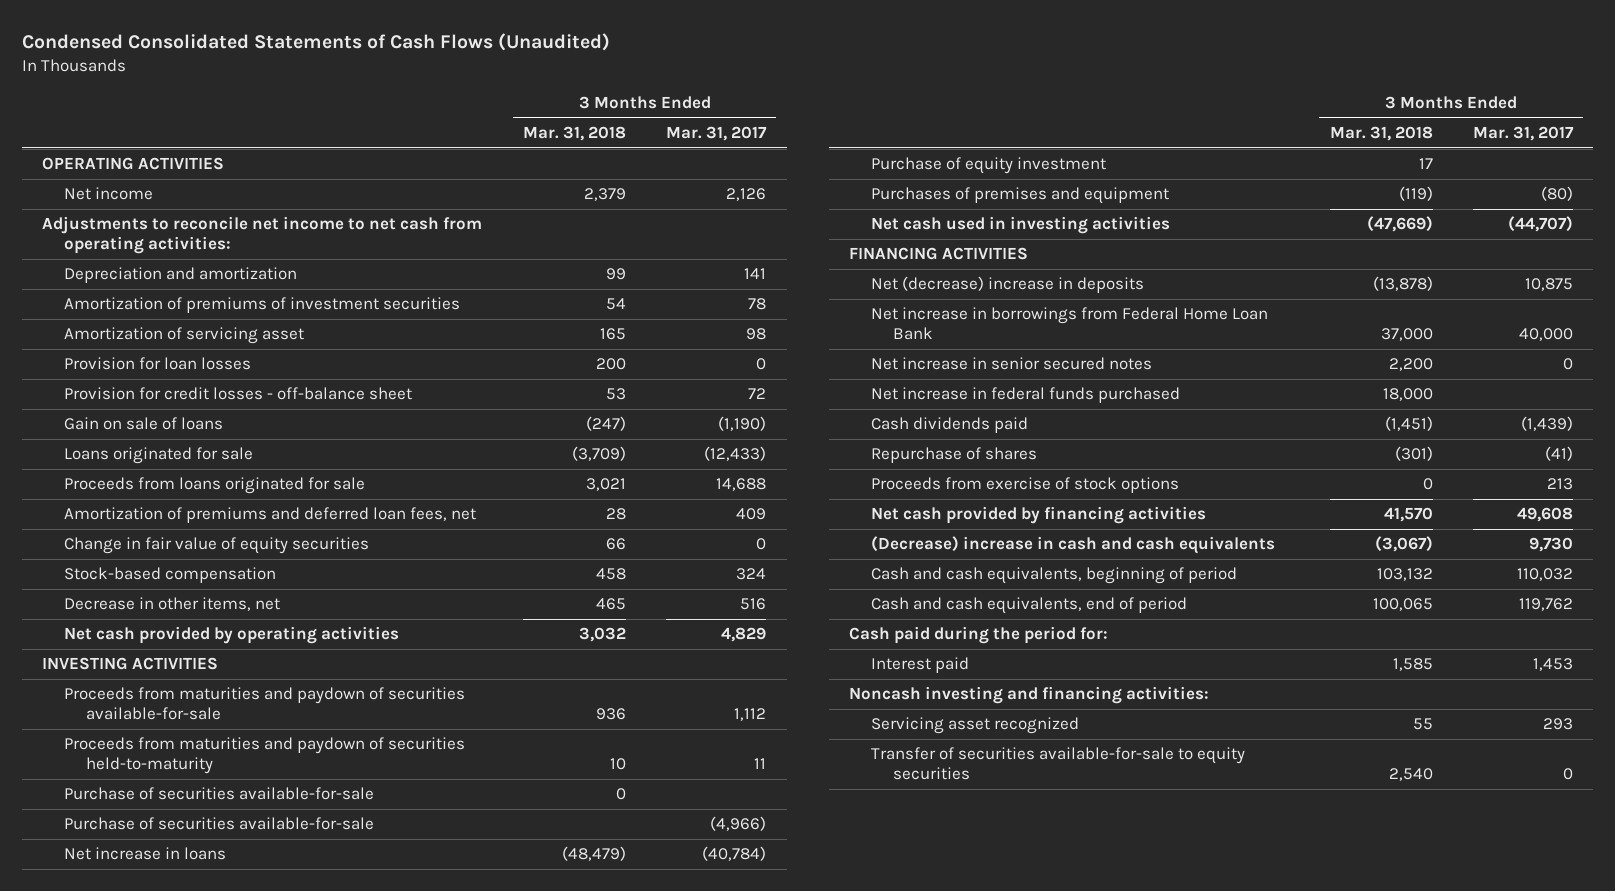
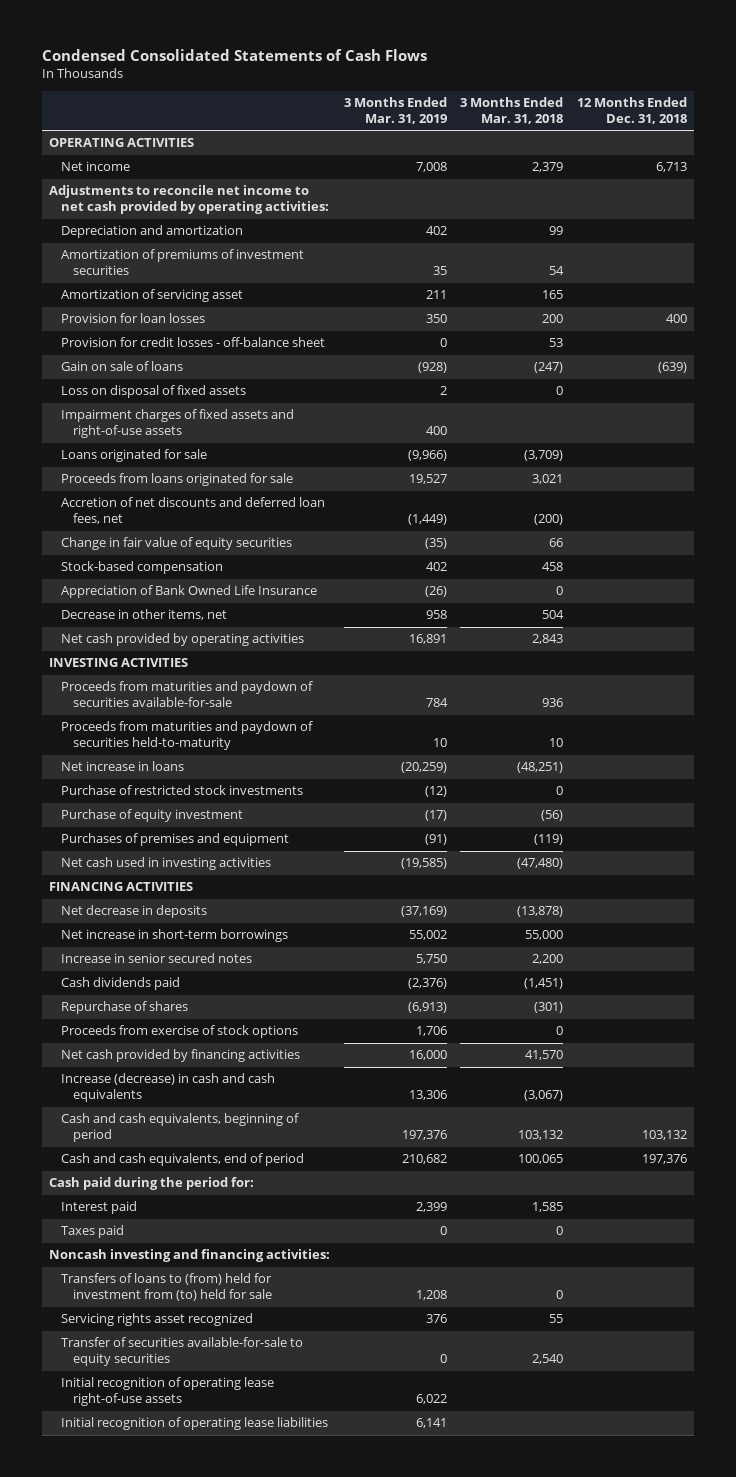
- Condensed Consolidated Statements of Cash Flows (Unaudited)
+ Condensed Consolidated Statements of Cash Flows
- | 3 Months Ended Mar. 31, 2018 | 3 Months Ended Mar. 31, 2017
+ | 3 Months Ended Mar. 31, 2019 | 3 Months Ended Mar. 31, 2018 | 12 Months Ended Dec. 31, 2018
- Adjustments to reconcile net income to net cash from operating activities:
+ Adjustments to reconcile net income to net cash provided by operating activities:
+ Loss on disposal of fixed assets | 2 | 0 |
+ Impairment charges of fixed assets and right-of-use assets | 400 | |
- Amortization of premiums and deferred loan fees, net | 28 | 409
+ Accretion of net discounts and deferred loan fees, net | (1,449) | (200) |
- Decrease in other items, net | 465 | 516
- Net cash provided by operating activities | 3,032 | 4,829
+ Appreciation of Bank Owned Life Insurance | (26) | 0 |
+ Decrease in other items, net | 958 | 504 |
+ Net cash provided by operating activities | 16,891 | 2,843 |
- Purchase of securities available-for-sale | 0 |
- Purchase of securities available-for-sale | | (4,966)
- Net increase in loans | (48,479) | (40,784)
- Purchase of equity investment | 17 |
+ Net increase in loans | (20,259) | (48,251) |
+ Purchase of restricted stock investments | (12) | 0 |
+ Purchase of equity investment | (17) | (56) |
- Net cash used in investing activities | (47,669) | (44,707)
+ Net cash used in investing activities | (19,585) | (47,480) |
- Net (decrease) increase in deposits | (13,878) | 10,875
- Net increase in borrowings from Federal Home Loan Bank | 37,000 | 40,000
- Net increase in senior secured notes | 2,200 | 0
- Net increase in federal funds purchased | 18,000 |
+ Net decrease in deposits | (37,169) | (13,878) |
+ Net increase in short-term borrowings | 55,002 | 55,000 |
+ Increase in senior secured notes | 5,750 | 2,200 |
- (Decrease) increase in cash and cash equivalents | (3,067) | 9,730
+ Increase (decrease) in cash and cash equivalents | 13,306 | (3,067) |
+ Taxes paid | 0 | 0 |
- Servicing asset recognized | 55 | 293
+ Transfers of loans to (from) held for investment from (to) held for sale | 1,208 | 0 |
+ Servicing rights asset recognized | 376 | 55 |
+ Initial recognition of operating lease right-of-use assets | 6,022 | |
+ Initial recognition of operating lease liabilities | 6,141 | |

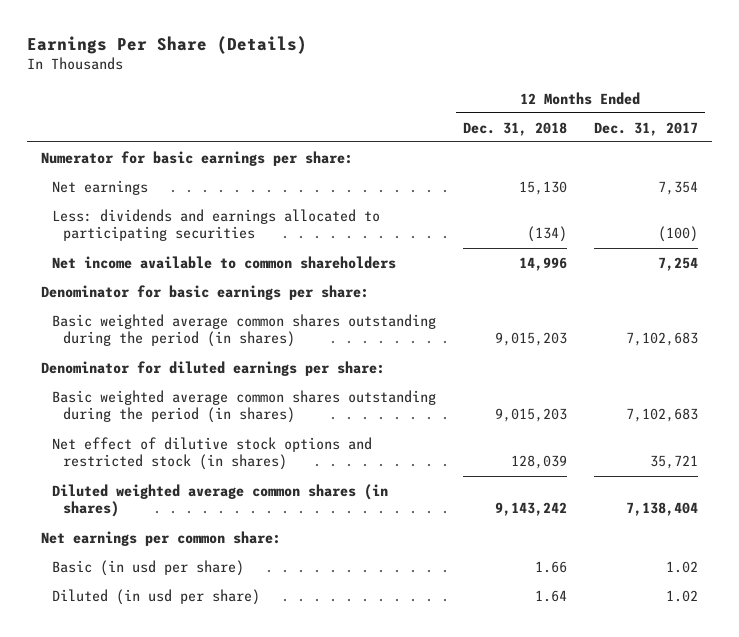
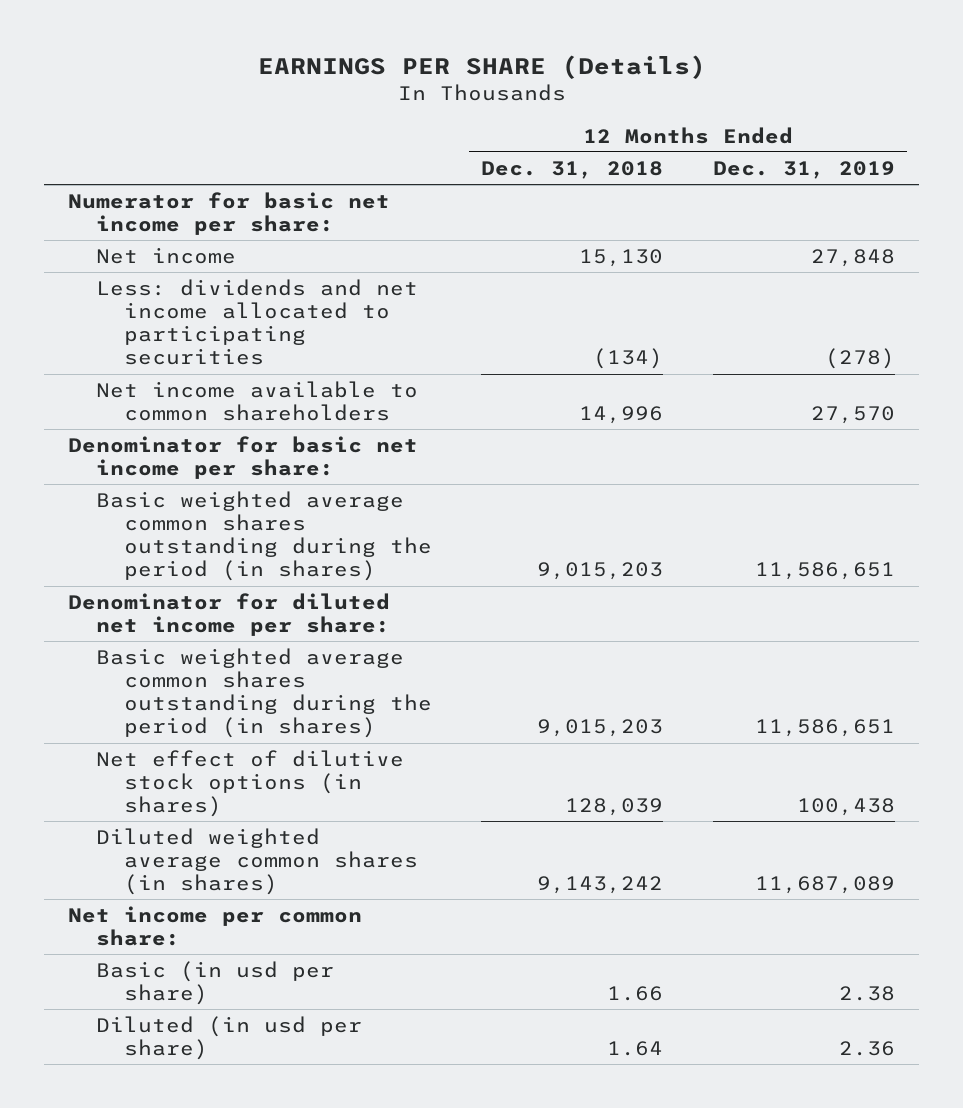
- Earnings Per Share (Details)
+ EARNINGS PER SHARE (Details)
- | 12 Months Ended Dec. 31, 2018 | 12 Months Ended Dec. 31, 2017
+ | 12 Months Ended Dec. 31, 2018 | 12 Months Ended Dec. 31, 2019
- Numerator for basic earnings per share:
- Net earnings | 15,130 | 7,354
- Less: dividends and earnings allocated to participating securities | (134) | (100)
+ Numerator for basic net income per share:
+ Net income | 15,130 | 27,848
+ Less: dividends and net income allocated to participating securities | (134) | (278)
- Denominator for basic earnings per share:
+ Denominator for basic net income per share:
- Denominator for diluted earnings per share:
+ Denominator for diluted net income per share:
- Net effect of dilutive stock options and restricted stock (in shares) | 128,039 | 35,721
+ Net effect of dilutive stock options (in shares) | 128,039 | 100,438
- Net earnings per common share:
+ Net income per common share:

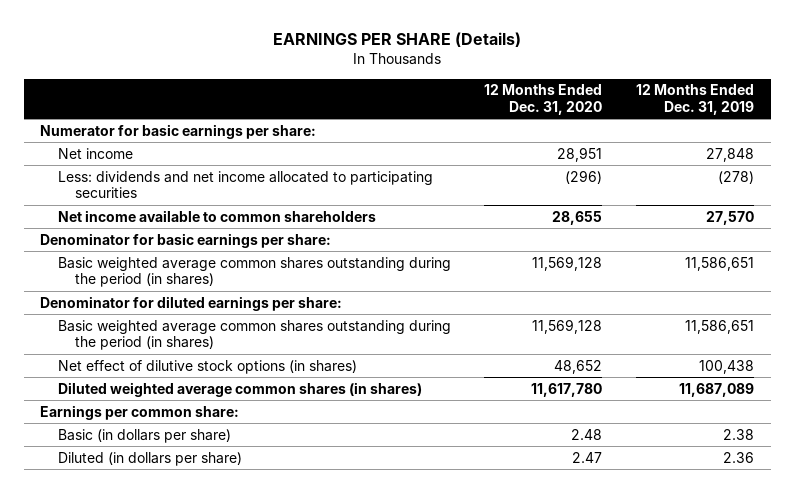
- | 12 Months Ended Dec. 31, 2018 | 12 Months Ended Dec. 31, 2019
+ | 12 Months Ended Dec. 31, 2020 | 12 Months Ended Dec. 31, 2019
- Numerator for basic net income per share:
+ Numerator for basic earnings per share:
- Denominator for basic net income per share:
+ Denominator for basic earnings per share:
- Denominator for diluted net income per share:
+ Denominator for diluted earnings per share:
- Net income per common share:
- Basic (in usd per share) | 1.66 | 2.38
- Diluted (in usd per share) | 1.64 | 2.36
+ Earnings per common share:
+ Basic (in dollars per share) | 2.48 | 2.38
+ Diluted (in dollars per share) | 2.47 | 2.36

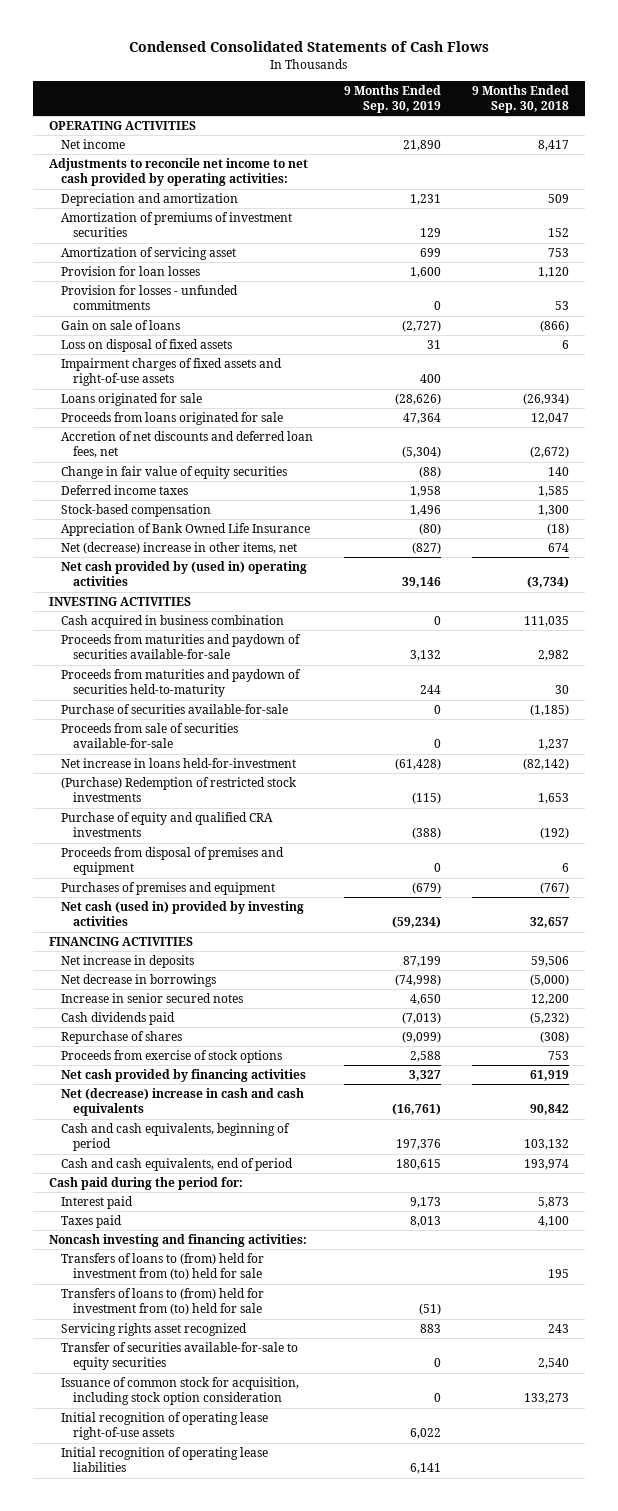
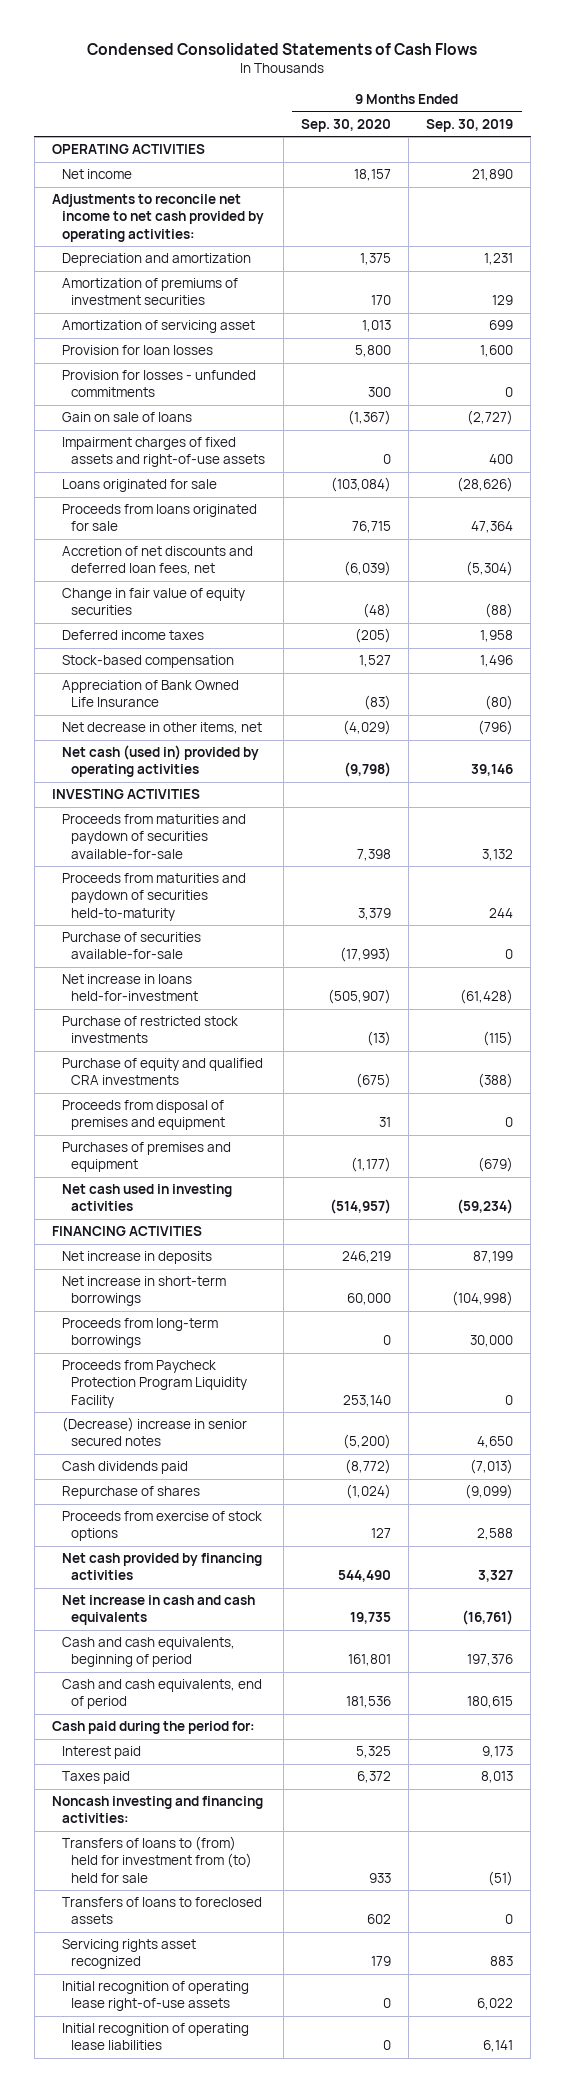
- | 9 Months Ended Sep. 30, 2019 | 9 Months Ended Sep. 30, 2018
+ | 9 Months Ended Sep. 30, 2020 | 9 Months Ended Sep. 30, 2019
- Loss on disposal of fixed assets | 31 | 6
- Net (decrease) increase in other items, net | (827) | 674
- Net cash provided by (used in) operating activities | 39,146 | (3,734)
+ Net decrease in other items, net | (4,029) | (796)
+ Net cash (used in) provided by operating activities | (9,798) | 39,146
- Cash acquired in business combination | 0 | 111,035
- Proceeds from sale of securities available-for-sale | 0 | 1,237
- (Purchase) Redemption of restricted stock investments | (115) | 1,653
+ Purchase of restricted stock investments | (13) | (115)
- Net cash (used in) provided by investing activities | (59,234) | 32,657
+ Net cash used in investing activities | (514,957) | (59,234)
- Net decrease in borrowings | (74,998) | (5,000)
- Increase in senior secured notes | 4,650 | 12,200
+ Net increase in short-term borrowings | 60,000 | (104,998)
+ Proceeds from long-term borrowings | 0 | 30,000
+ Proceeds from Paycheck Protection Program Liquidity Facility | 253,140 | 0
+ (Decrease) increase in senior secured notes | (5,200) | 4,650
- Net (decrease) increase in cash and cash equivalents | (16,761) | 90,842
+ Net increase in cash and cash equivalents | 19,735 | (16,761)
- Transfers of loans to (from) held for investment from (to) held for sale | | 195
+ Transfers of loans to foreclosed assets | 602 | 0
- Transfer of securities available-for-sale to equity securities | 0 | 2,540
- Issuance of common stock for acquisition, including stock option consideration | 0 | 133,273

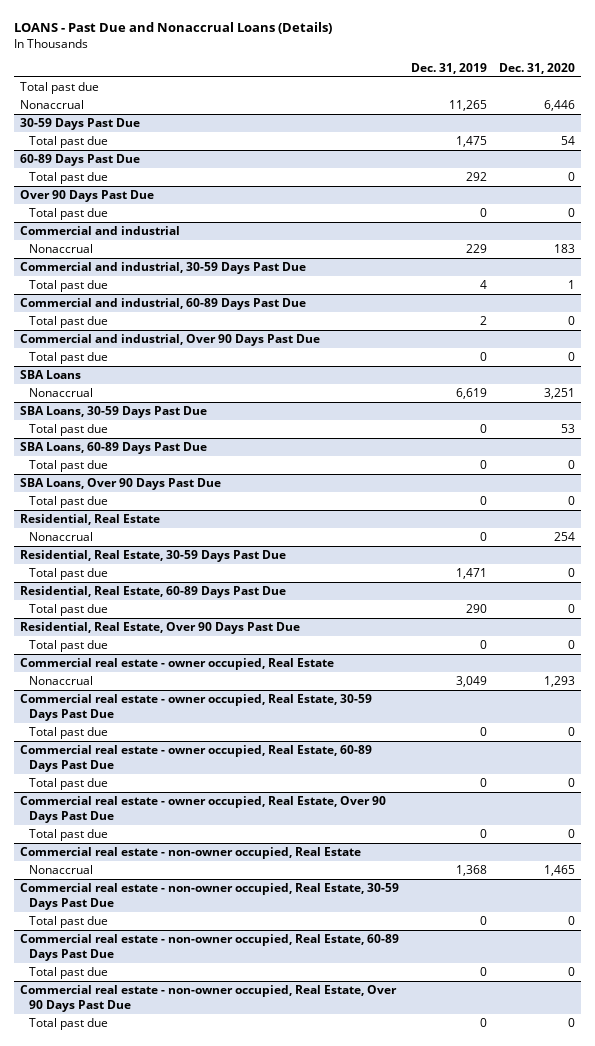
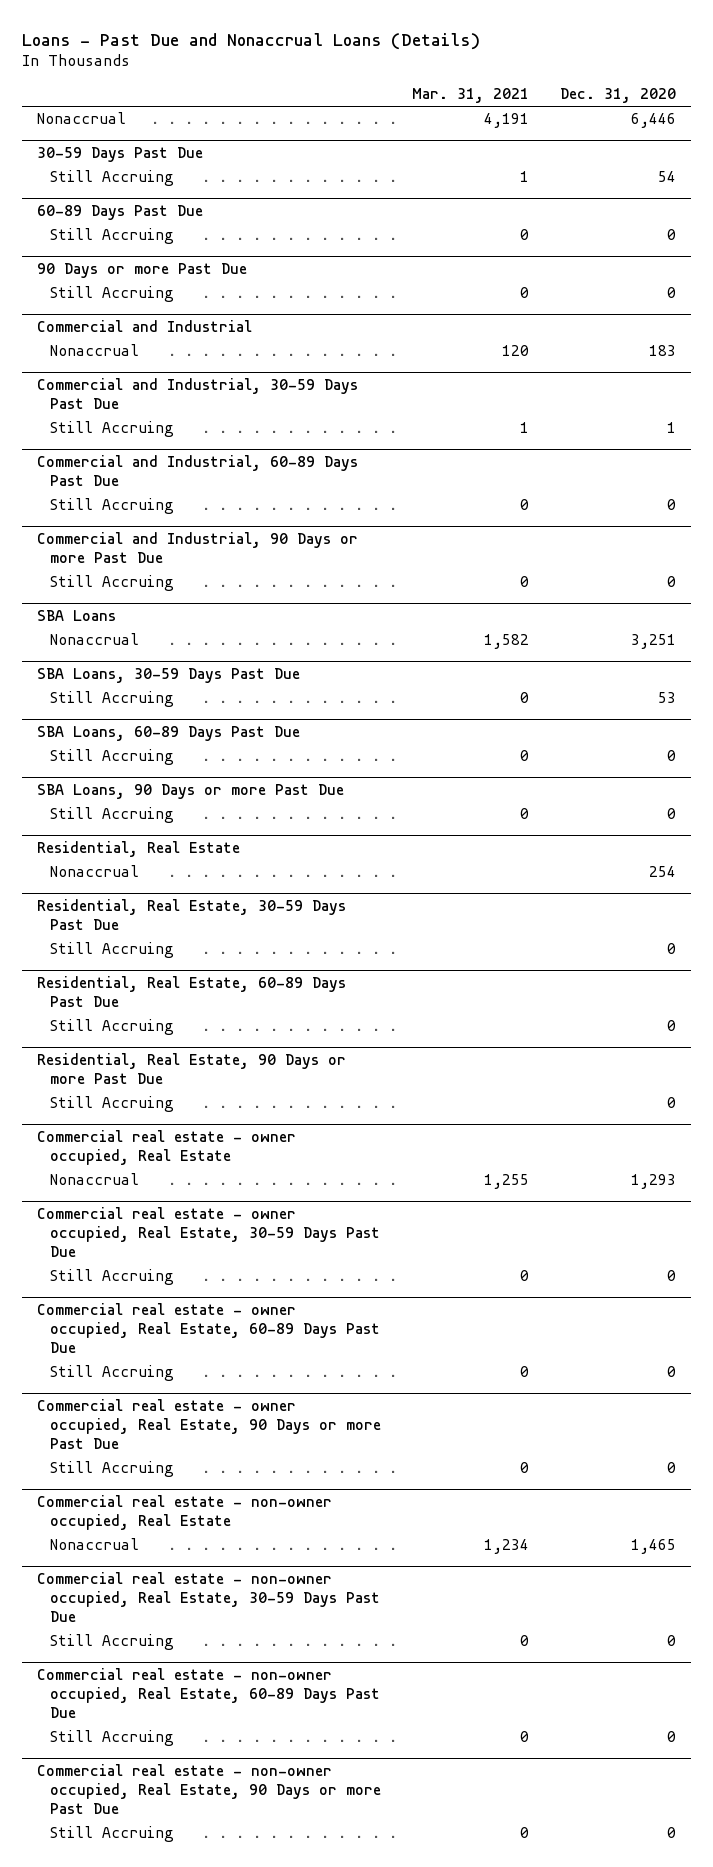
- LOANS - Past Due and Nonaccrual Loans (Details)
+ Loans - Past Due and Nonaccrual Loans (Details)
- | Dec. 31, 2019 | Dec. 31, 2020
+ | Mar. 31, 2021 | Dec. 31, 2020
- Total past due
@ 30-59 Days Past Due
- Total past due | 1,475 | 54
+ Still Accruing | 1 | 54
@ 60-89 Days Past Due
- Total past due | 292 | 0
- Over 90 Days Past Due
- Total past due | 0 | 0
- Commercial and industrial
@ 60-89 Days Past Due
+ Still Accruing | 0 | 0
+ 90 Days or more Past Due
+ Still Accruing | 0 | 0
+ Commercial and Industrial
- Commercial and industrial, 30-59 Days Past Due
- Total past due | 4 | 1
- Commercial and industrial, 60-89 Days Past Due
- Total past due | 2 | 0
- Commercial and industrial, Over 90 Days Past Due
- Total past due | 0 | 0
+ Commercial and Industrial, 30-59 Days Past Due
+ Still Accruing | 1 | 1
+ Commercial and Industrial, 60-89 Days Past Due
+ Still Accruing | 0 | 0
+ Commercial and Industrial, 90 Days or more Past Due
+ Still Accruing | 0 | 0
@ SBA Loans, 30-59 Days Past Due
- Total past due | 0 | 53
+ Still Accruing | 0 | 53
@ SBA Loans, 60-89 Days Past Due
- Total past due | 0 | 0
- SBA Loans, Over 90 Days Past Due
- Total past due | 0 | 0
@ SBA Loans, 60-89 Days Past Due
+ Still Accruing | 0 | 0
+ SBA Loans, 90 Days or more Past Due
+ Still Accruing | 0 | 0
@ Residential, Real Estate, 30-59 Days Past Due
- Total past due | 1,471 | 0
+ Still Accruing | | 0
@ Residential, Real Estate, 60-89 Days Past Due
- Total past due | 290 | 0
- Residential, Real Estate, Over 90 Days Past Due
- Total past due | 0 | 0
@ Residential, Real Estate, 60-89 Days Past Due
+ Still Accruing | | 0
+ Residential, Real Estate, 90 Days or more Past Due
+ Still Accruing | | 0
@ Commercial real estate - owner occupied, Real Estate, 30-59 Days Past Due
- Total past due | 0 | 0
+ Still Accruing | 0 | 0
@ Commercial real estate - owner occupied, Real Estate, 60-89 Days Past Due
- Total past due | 0 | 0
- Commercial real estate - owner occupied, Real Estate, Over 90 Days Past Due
- Total past due | 0 | 0
@ Commercial real estate - owner occupied, Real Estate, 60-89 Days Past Due
+ Still Accruing | 0 | 0
+ Commercial real estate - owner occupied, Real Estate, 90 Days or more Past Due
+ Still Accruing | 0 | 0
@ Commercial real estate - non-owner occupied, Real Estate, 30-59 Days Past Due
- Total past due | 0 | 0
+ Still Accruing | 0 | 0
@ Commercial real estate - non-owner occupied, Real Estate, 60-89 Days Past Due
- Total past due | 0 | 0
- Commercial real estate - non-owner occupied, Real Estate, Over 90 Days Past Due
- Total past due | 0 | 0
@ Commercial real estate - non-owner occupied, Real Estate, 60-89 Days Past Due
+ Still Accruing | 0 | 0
+ Commercial real estate - non-owner occupied, Real Estate, 90 Days or more Past Due
+ Still Accruing | 0 | 0

